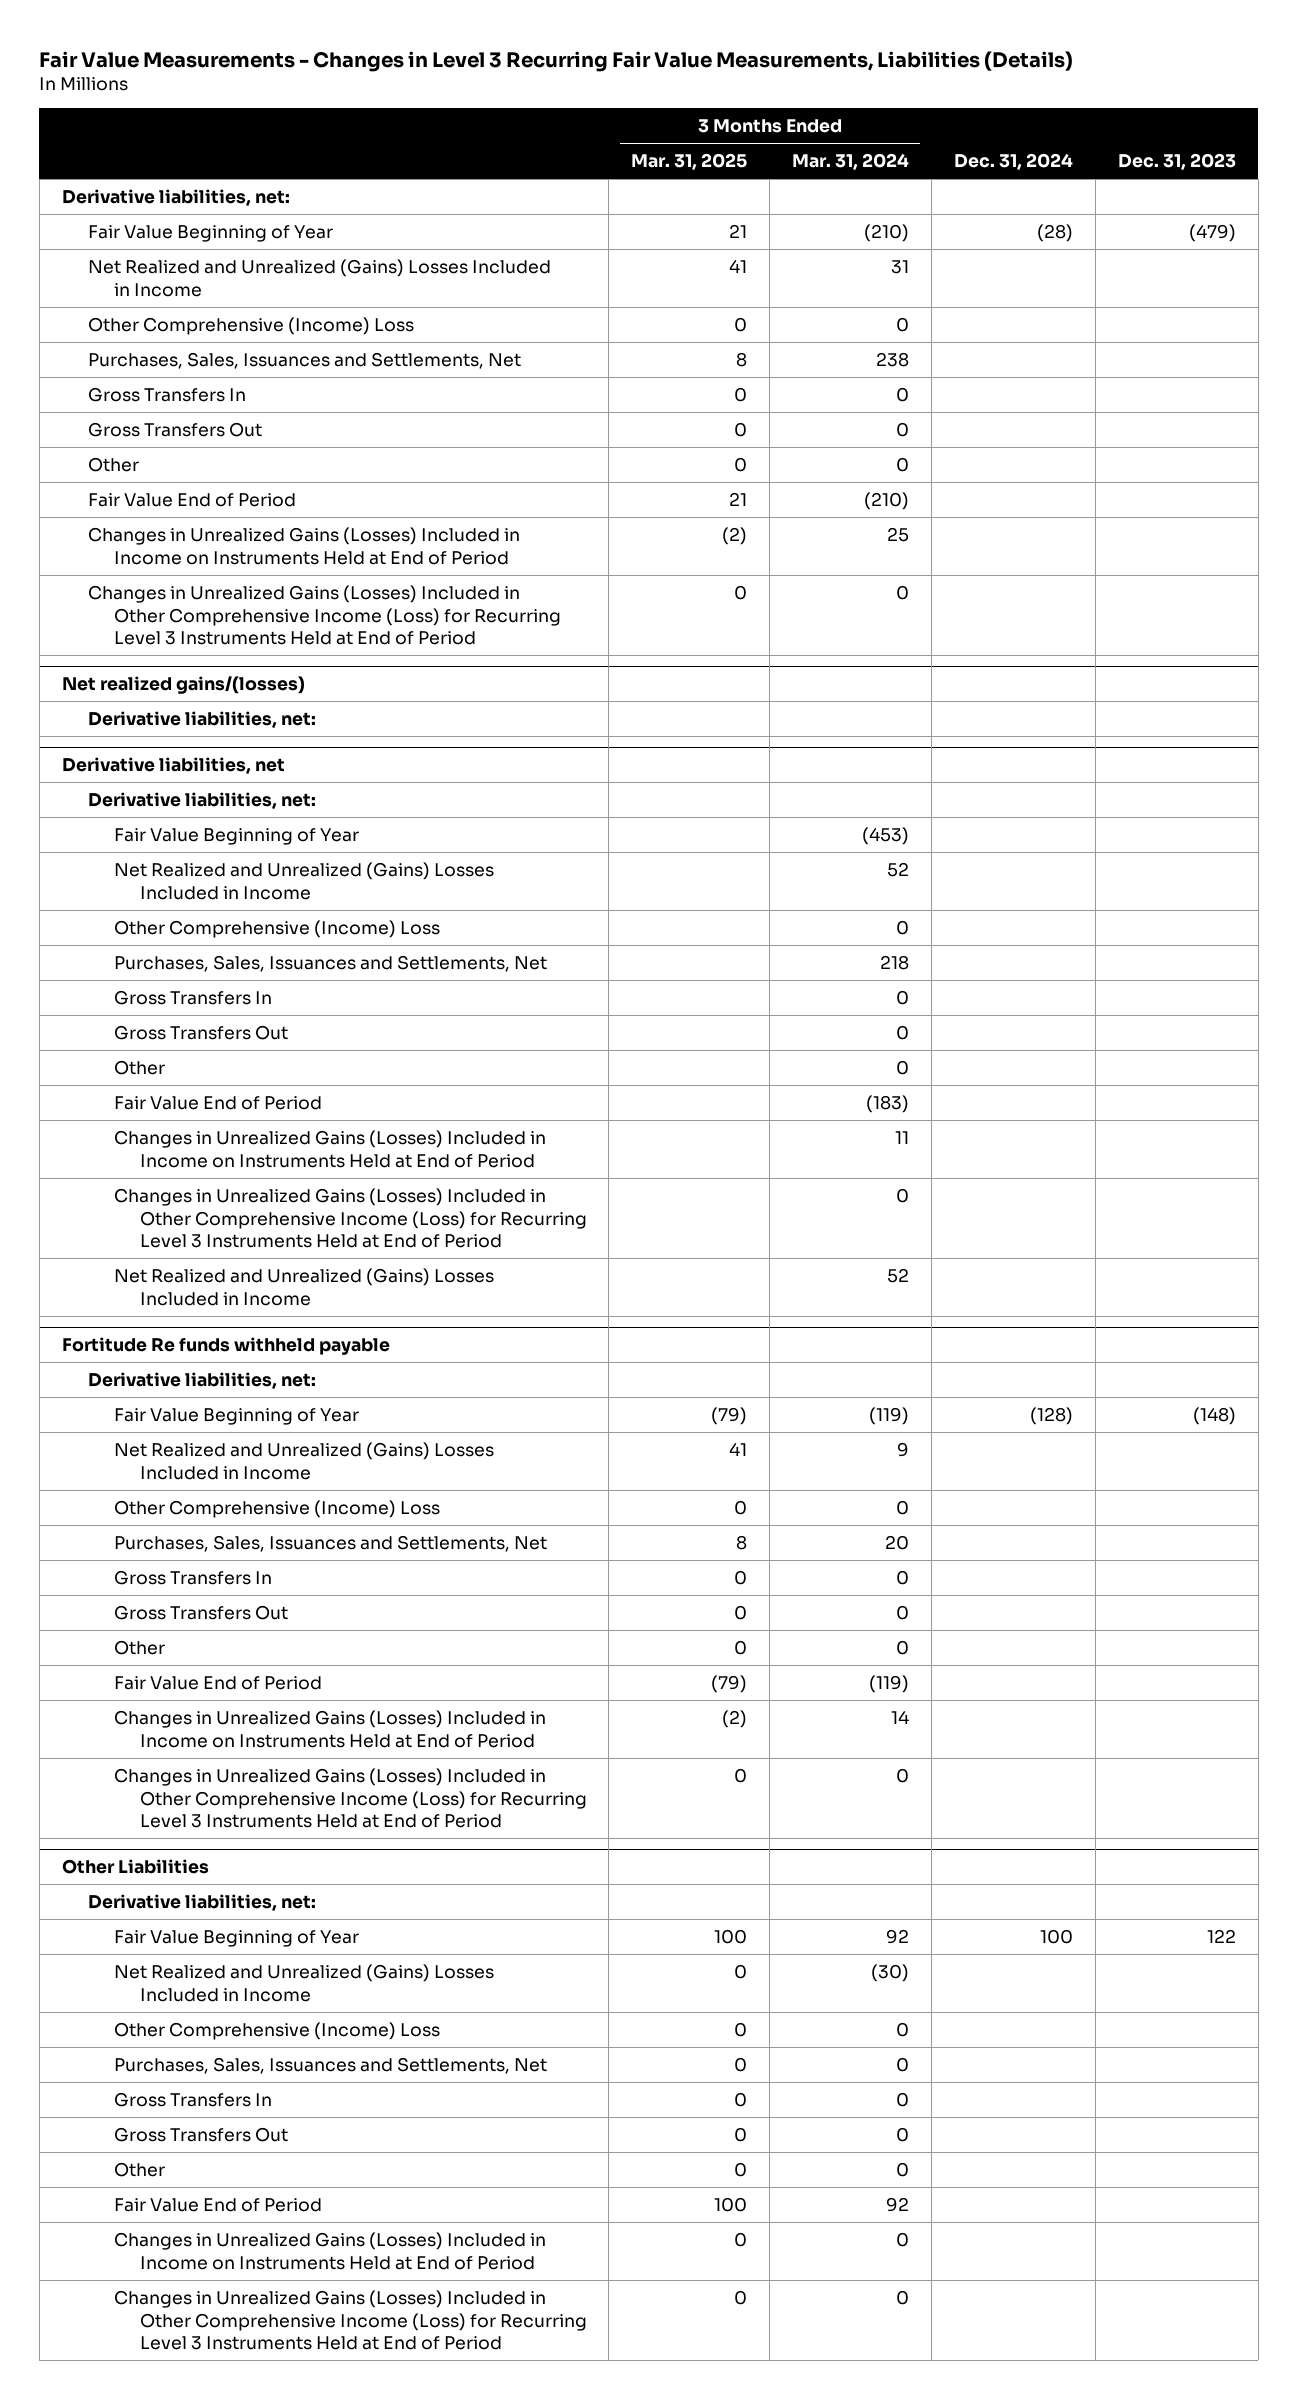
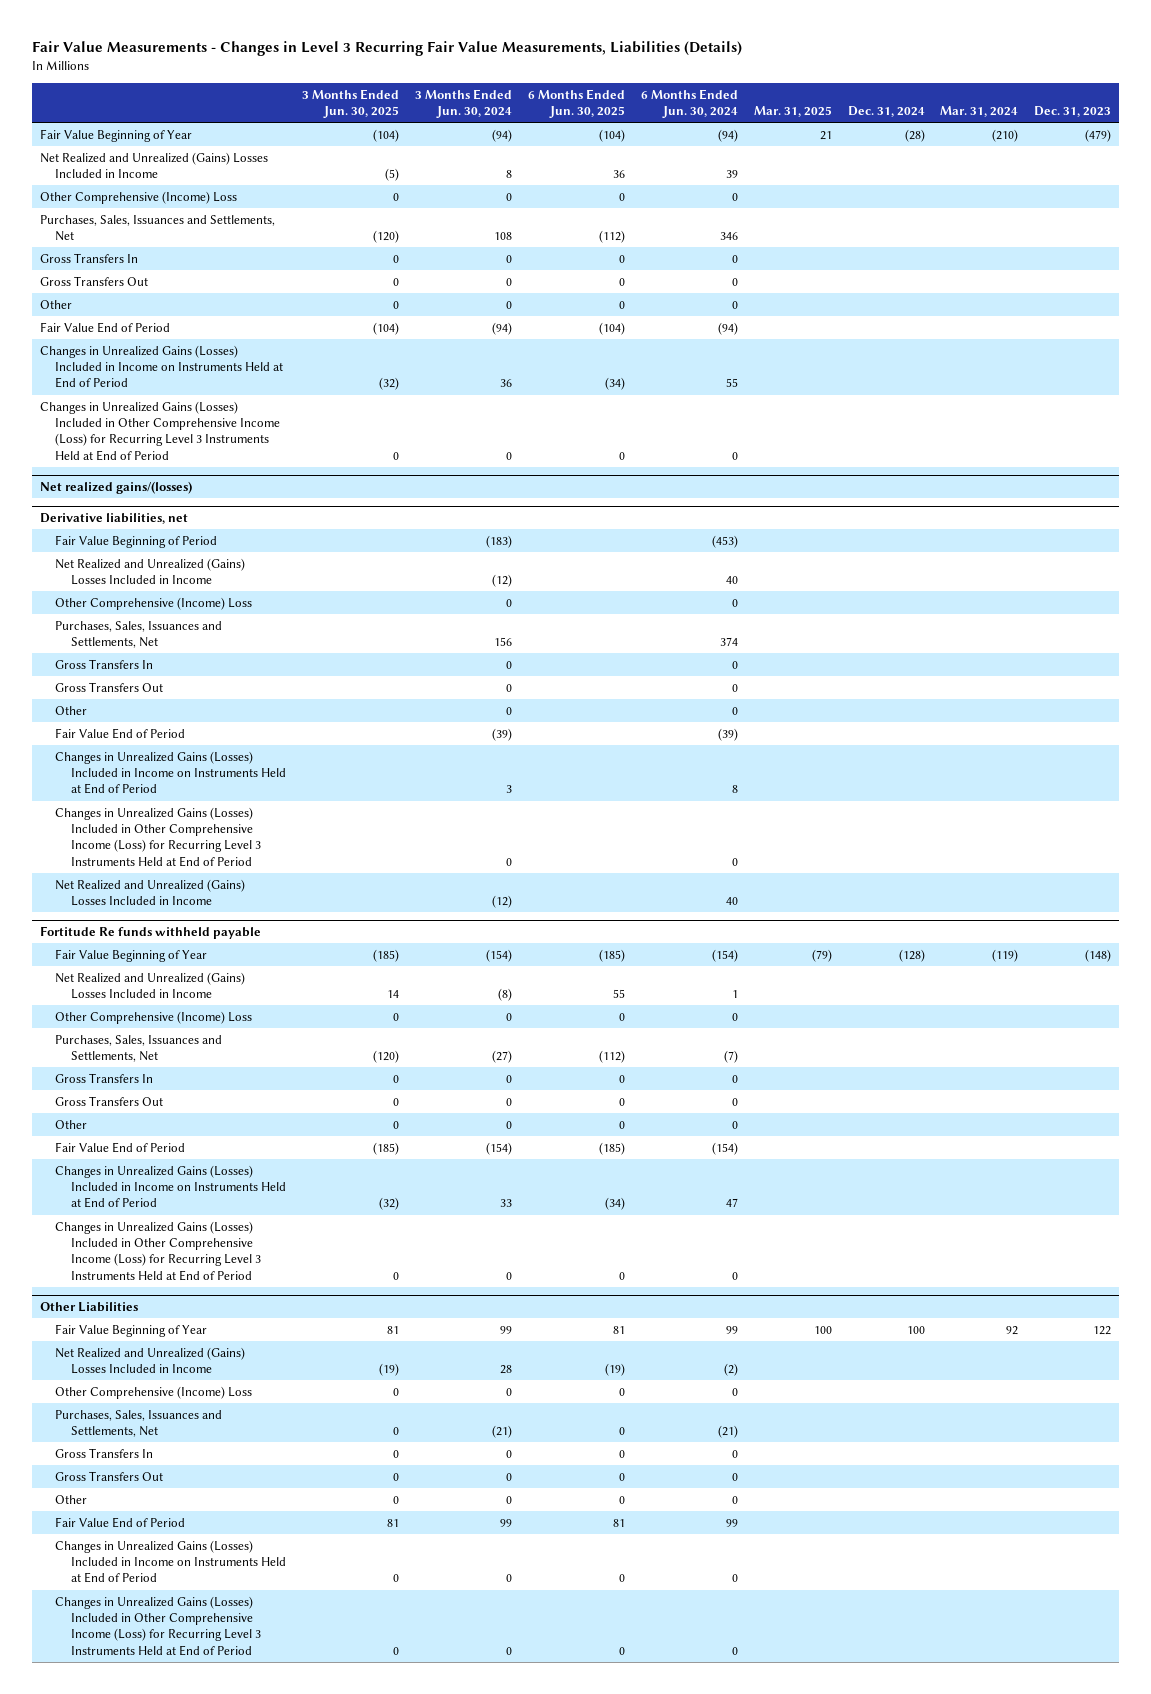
- | 3 Months Ended Mar. 31, 2025 | 3 Months Ended Mar. 31, 2024 | Dec. 31, 2024 | Dec. 31, 2023
+ | 3 Months Ended Jun. 30, 2025 | 3 Months Ended Jun. 30, 2024 | 6 Months Ended Jun. 30, 2025 | 6 Months Ended Jun. 30, 2024 | Mar. 31, 2025 | Dec. 31, 2024 | Mar. 31, 2024 | Dec. 31, 2023
- Derivative liabilities, net:
@ Net realized gains/(losses)
- Derivative liabilities, net:
@ Derivative liabilities, net
- Derivative liabilities, net:
- Fair Value Beginning of Year | | (453) | |
+ Fair Value Beginning of Period | | (183) | | (453) | | | |
@ Fortitude Re funds withheld payable
- Derivative liabilities, net:
@ Other Liabilities
- Derivative liabilities, net:

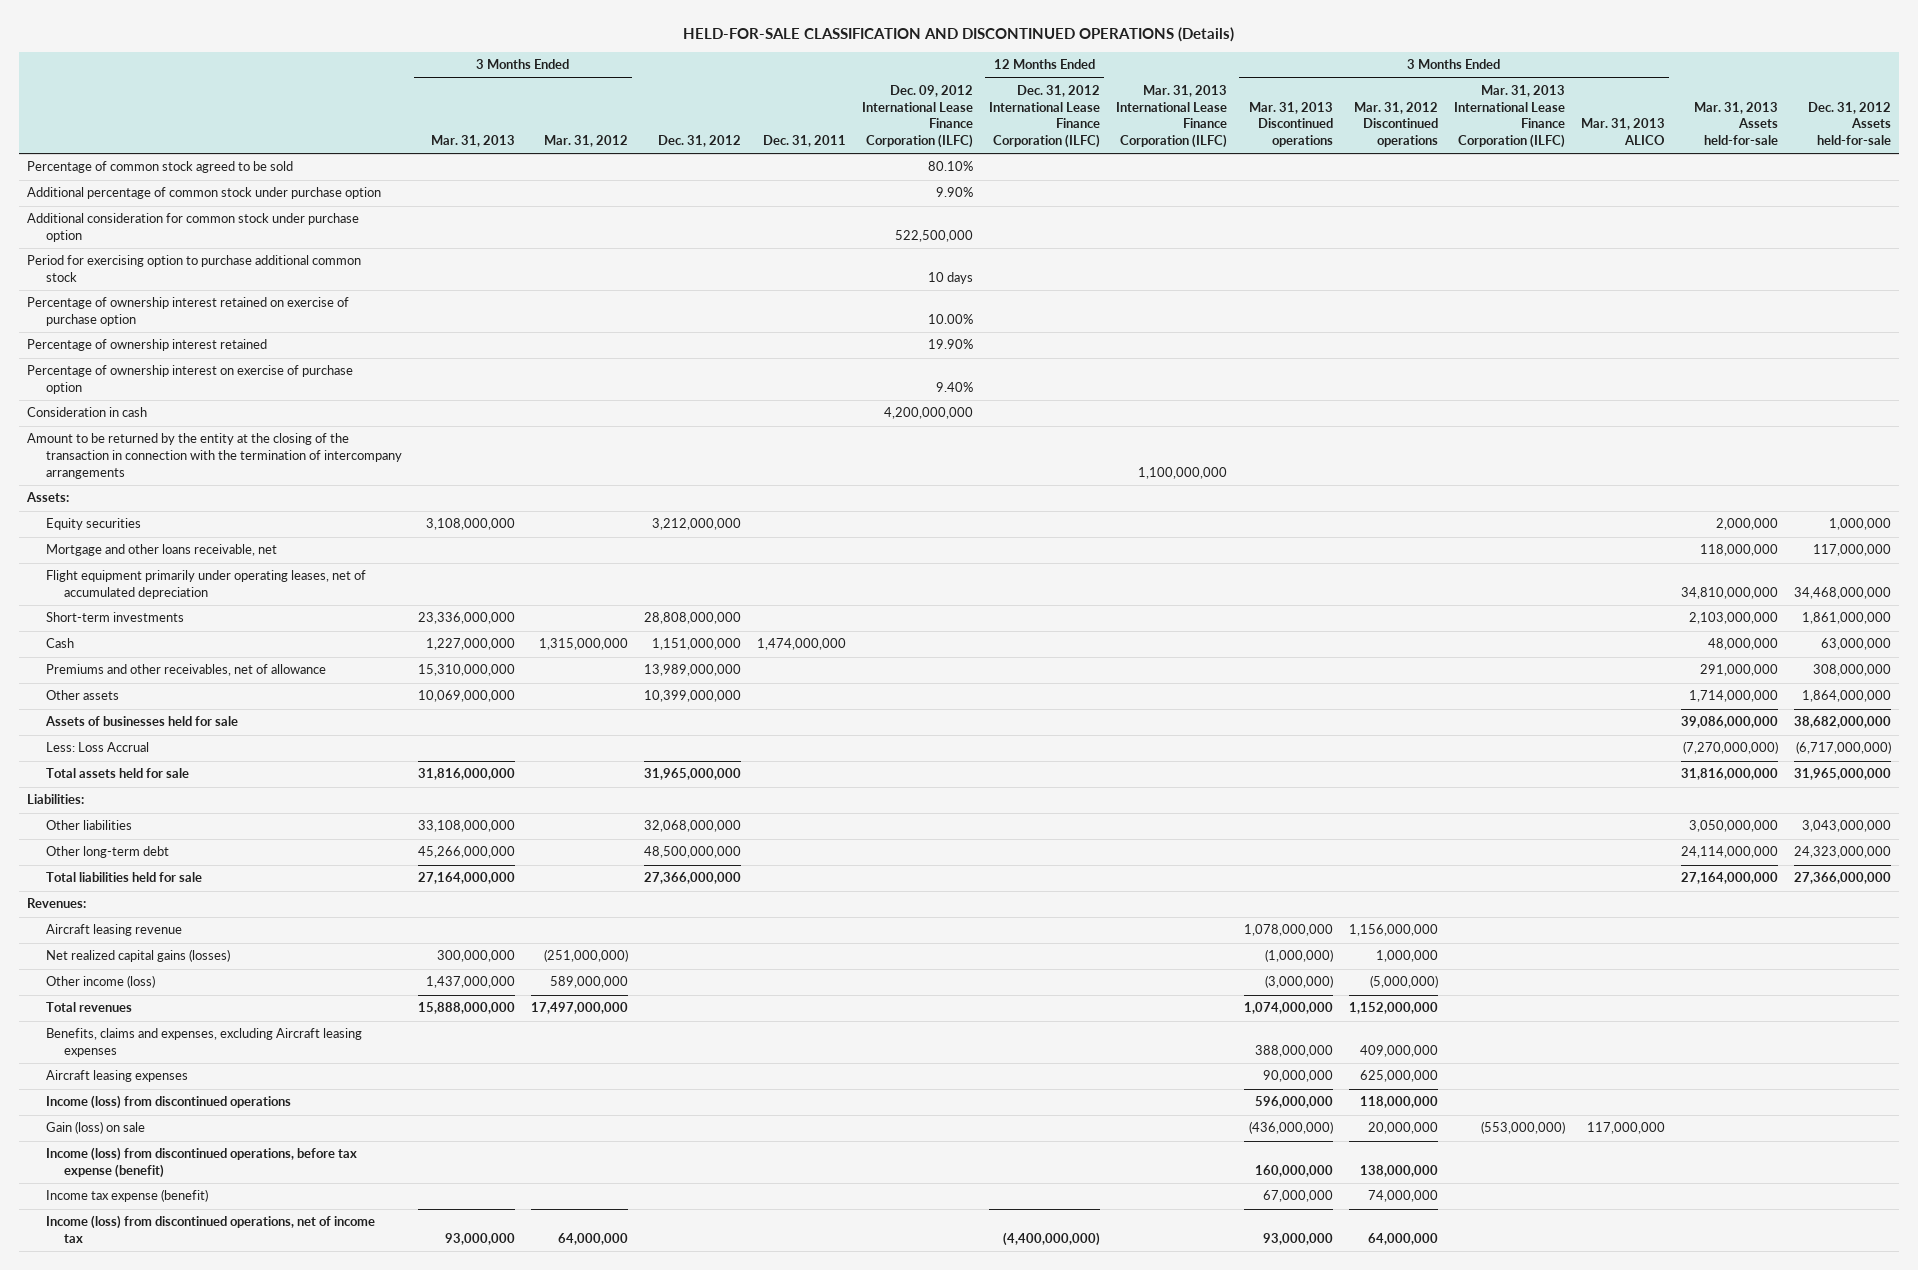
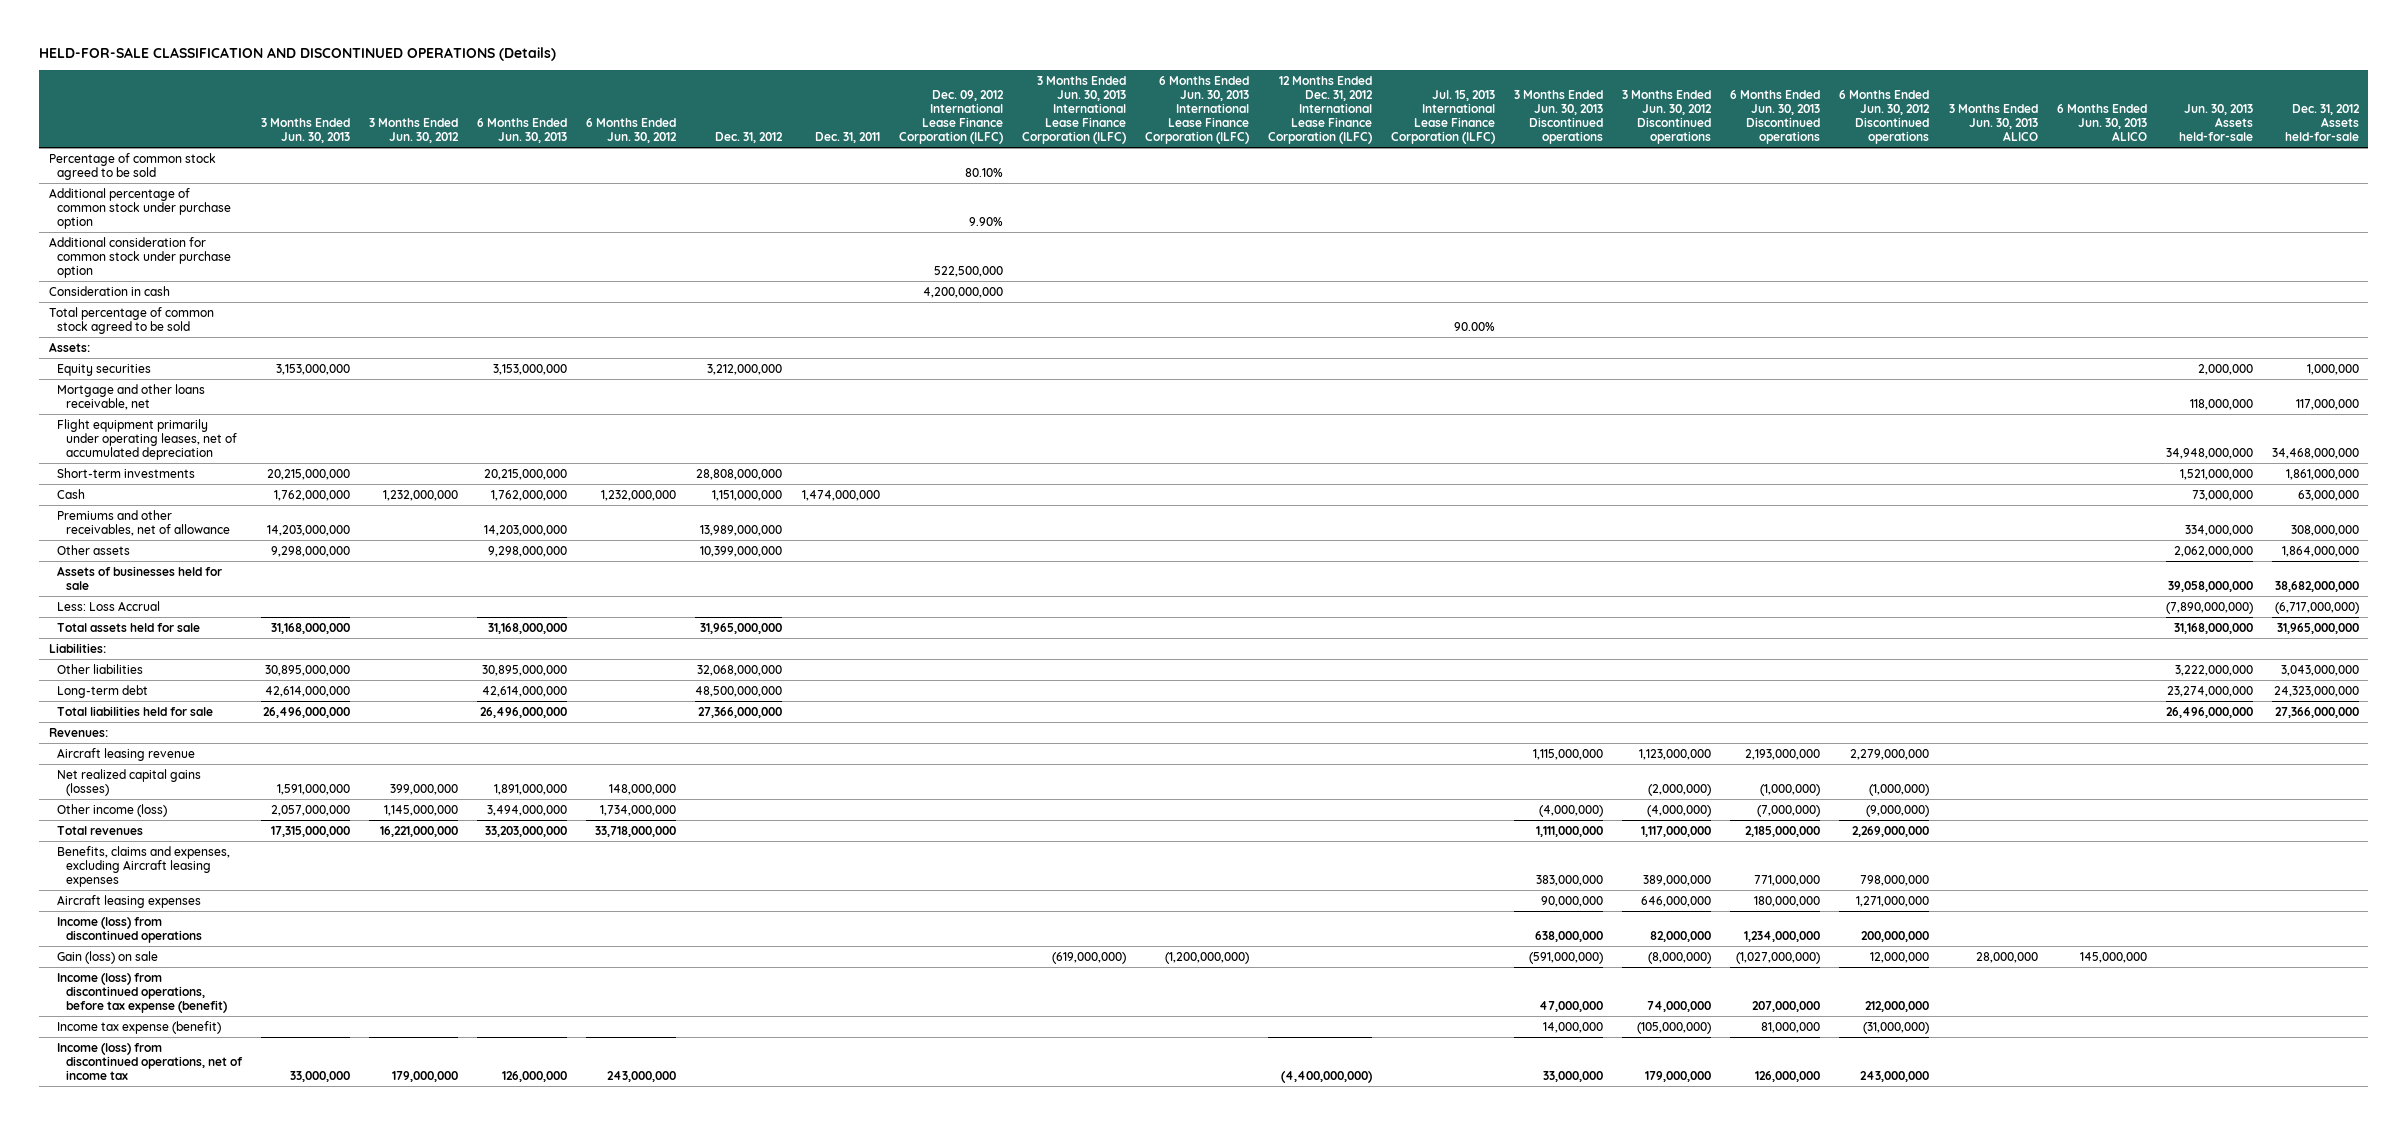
- | 3 Months Ended Mar. 31, 2013 | 3 Months Ended Mar. 31, 2012 | Dec. 31, 2012 | Dec. 31, 2011 | Dec. 09, 2012 International Lease Finance Corporation (ILFC) | 12 Months Ended Dec. 31, 2012 International Lease Finance Corporation (ILFC) | Mar. 31, 2013 International Lease Finance Corporation (ILFC) | 3 Months Ended Mar. 31, 2013 Discontinued operations | 3 Months Ended Mar. 31, 2012 Discontinued operations | 3 Months Ended Mar. 31, 2013 International Lease Finance Corporation (ILFC) | 3 Months Ended Mar. 31, 2013 ALICO | Mar. 31, 2013 Assets held-for-sale | Dec. 31, 2012 Assets held-for-sale
+ | 3 Months Ended Jun. 30, 2013 | 3 Months Ended Jun. 30, 2012 | 6 Months Ended Jun. 30, 2013 | 6 Months Ended Jun. 30, 2012 | Dec. 31, 2012 | Dec. 31, 2011 | Dec. 09, 2012 International Lease Finance Corporation (ILFC) | 3 Months Ended Jun. 30, 2013 International Lease Finance Corporation (ILFC) | 6 Months Ended Jun. 30, 2013 International Lease Finance Corporation (ILFC) | 12 Months Ended Dec. 31, 2012 International Lease Finance Corporation (ILFC) | Jul. 15, 2013 International Lease Finance Corporation (ILFC) | 3 Months Ended Jun. 30, 2013 Discontinued operations | 3 Months Ended Jun. 30, 2012 Discontinued operations | 6 Months Ended Jun. 30, 2013 Discontinued operations | 6 Months Ended Jun. 30, 2012 Discontinued operations | 3 Months Ended Jun. 30, 2013 ALICO | 6 Months Ended Jun. 30, 2013 ALICO | Jun. 30, 2013 Assets held-for-sale | Dec. 31, 2012 Assets held-for-sale
- Period for exercising option to purchase additional common stock | | | | | 10 days | | | | | | | |
- Percentage of ownership interest retained on exercise of purchase option | | | | | 10.00% | | | | | | | |
- Percentage of ownership interest retained | | | | | 19.90% | | | | | | | |
- Percentage of ownership interest on exercise of purchase option | | | | | 9.40% | | | | | | | |
- Amount to be returned by the entity at the closing of the transaction in connection with the termination of intercompany arrangements | | | | | | | 1,100,000,000 | | | | | |
+ Total percentage of common stock agreed to be sold | | | | | | | | | | | 90.00% | | | | | | | |
- Other long-term debt | 45,266,000,000 | | 48,500,000,000 | | | | | | | | | 24,114,000,000 | 24,323,000,000
+ Long-term debt | 42,614,000,000 | | 42,614,000,000 | | 48,500,000,000 | | | | | | | | | | | | | 23,274,000,000 | 24,323,000,000

